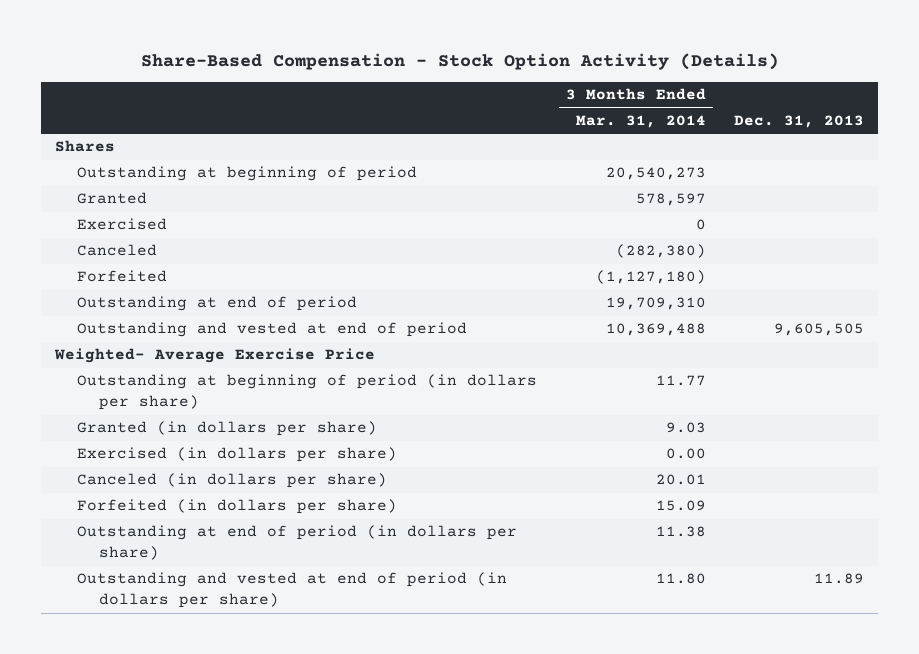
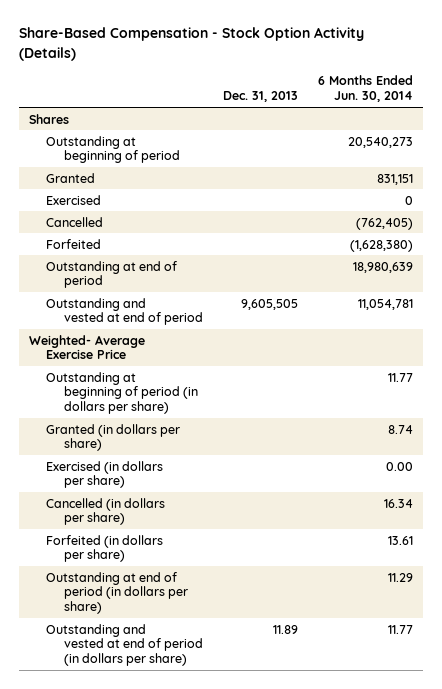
- | 3 Months Ended Mar. 31, 2014 | Dec. 31, 2013
+ | Dec. 31, 2013 | 6 Months Ended Jun. 30, 2014
- Canceled | (282,380) |
+ Cancelled | | (762,405)
- Canceled (in dollars per share) | 20.01 |
+ Cancelled (in dollars per share) | | 16.34

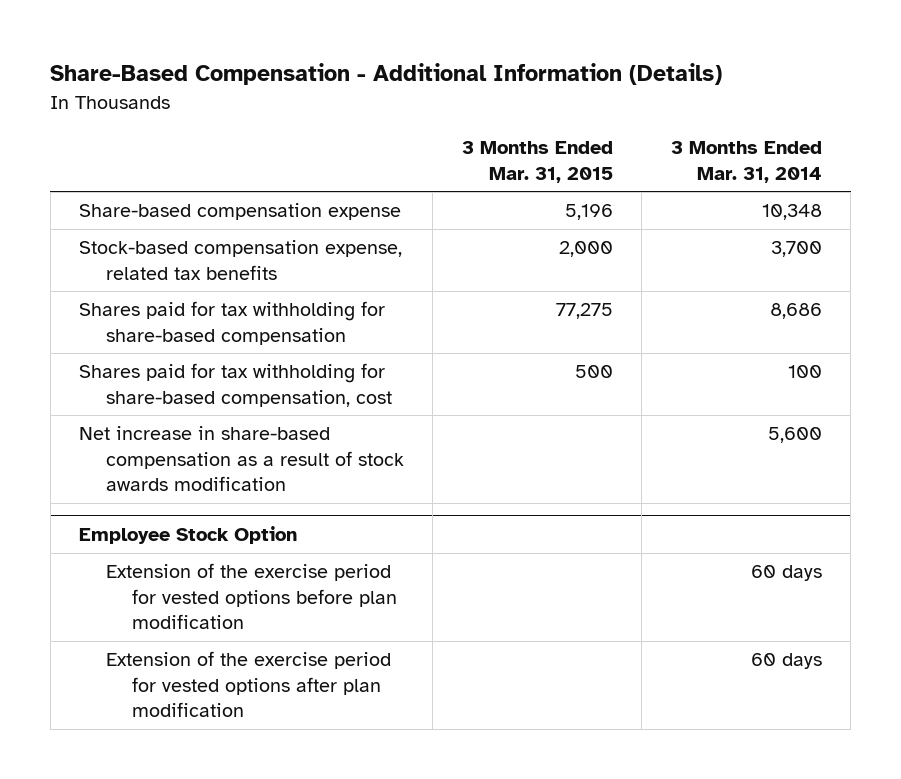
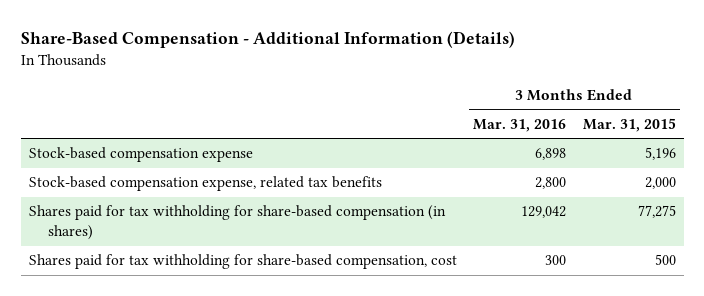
- | 3 Months Ended Mar. 31, 2015 | 3 Months Ended Mar. 31, 2014
+ | 3 Months Ended Mar. 31, 2016 | 3 Months Ended Mar. 31, 2015
- Share-based compensation expense | 5,196 | 10,348
+ Stock-based compensation expense | 6,898 | 5,196
- Shares paid for tax withholding for share-based compensation | 77,275 | 8,686
+ Shares paid for tax withholding for share-based compensation (in shares) | 129,042 | 77,275
- Net increase in share-based compensation as a result of stock awards modification | | 5,600
- Employee Stock Option
- Extension of the exercise period for vested options before plan modification | | 60 days
- Extension of the exercise period for vested options after plan modification | | 60 days

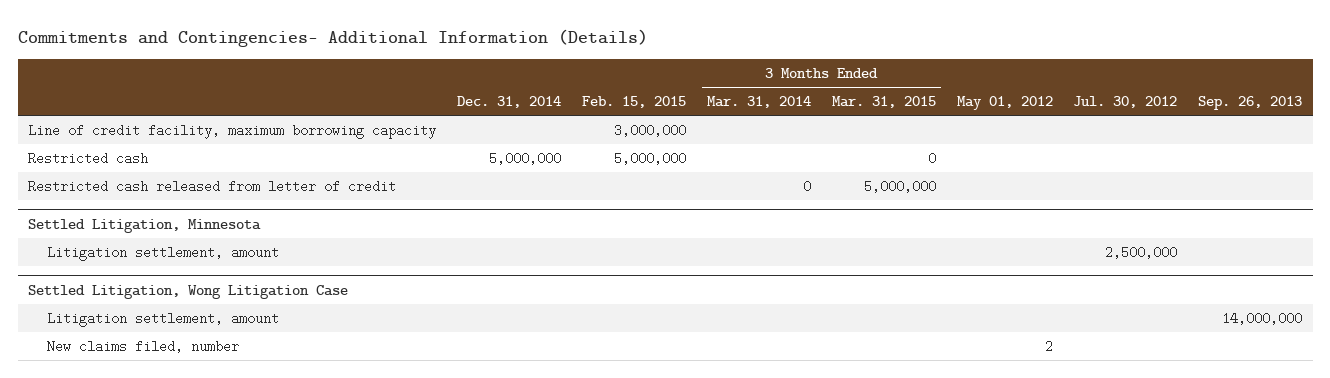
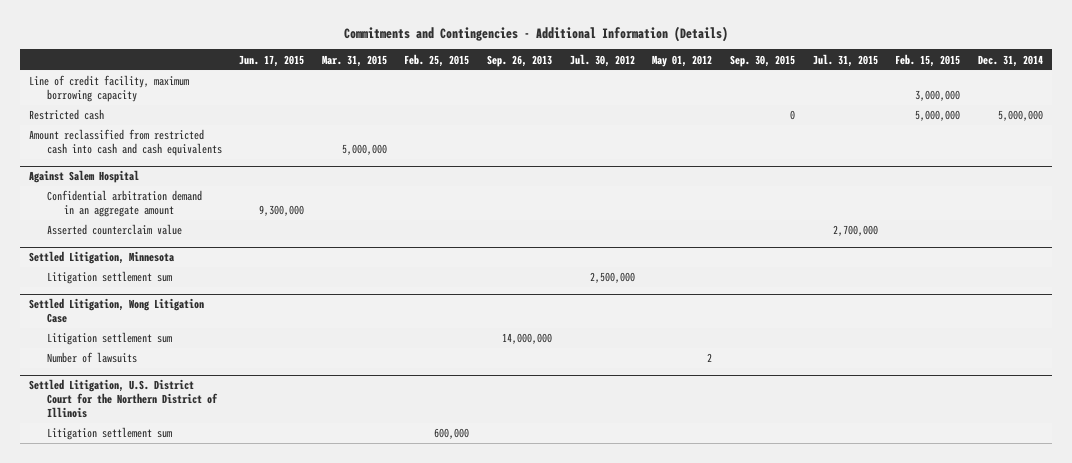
- Commitments and Contingencies- Additional Information (Details)
+ Commitments and Contingencies - Additional Information (Details)
- | Dec. 31, 2014 | Feb. 15, 2015 | 3 Months Ended Mar. 31, 2014 | 3 Months Ended Mar. 31, 2015 | May 01, 2012 | Jul. 30, 2012 | Sep. 26, 2013
+ | Jun. 17, 2015 | Mar. 31, 2015 | Feb. 25, 2015 | Sep. 26, 2013 | Jul. 30, 2012 | May 01, 2012 | Sep. 30, 2015 | Jul. 31, 2015 | Feb. 15, 2015 | Dec. 31, 2014
- Restricted cash released from letter of credit | | | 0 | 5,000,000 | | |
+ Amount reclassified from restricted cash into cash and cash equivalents | | 5,000,000 | | | | | | | |
+ Against Salem Hospital
+ Confidential arbitration demand in an aggregate amount | 9,300,000 | | | | | | | | |
+ Asserted counterclaim value | | | | | | | | 2,700,000 | |
@ Settled Litigation, Minnesota
- Litigation settlement, amount | | | | | | 2,500,000 |
+ Litigation settlement sum | | | | | 2,500,000 | | | | |
@ Settled Litigation, Wong Litigation Case
- Litigation settlement, amount | | | | | | | 14,000,000
- New claims filed, number | | | | | 2 | |
+ Litigation settlement sum | | | | 14,000,000 | | | | | |
+ Number of lawsuits | | | | | | 2 | | | |
+ Settled Litigation, U.S. District Court for the Northern District of Illinois
+ Litigation settlement sum | | | 600,000 | | | | | | |

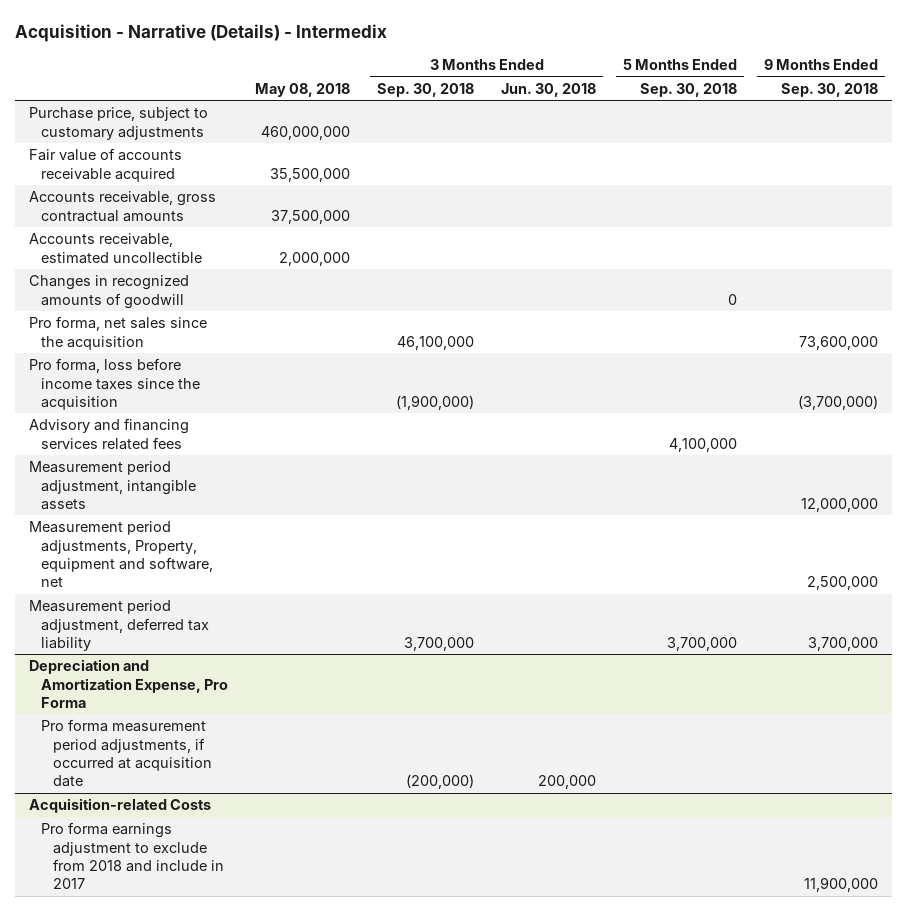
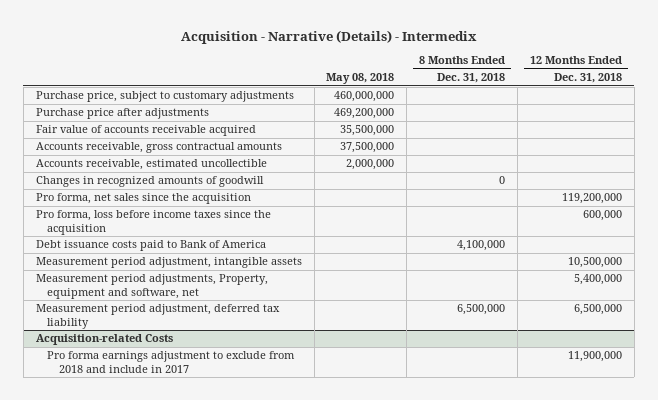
- | May 08, 2018 | 3 Months Ended Sep. 30, 2018 | 3 Months Ended Jun. 30, 2018 | 5 Months Ended Sep. 30, 2018 | 9 Months Ended Sep. 30, 2018
+ | May 08, 2018 | 8 Months Ended Dec. 31, 2018 | 12 Months Ended Dec. 31, 2018
+ Purchase price after adjustments | 469,200,000 | |
- Advisory and financing services related fees | | | | 4,100,000 |
+ Debt issuance costs paid to Bank of America | | 4,100,000 |
- Depreciation and Amortization Expense, Pro Forma
- Pro forma measurement period adjustments, if occurred at acquisition date | | (200,000) | 200,000 | |

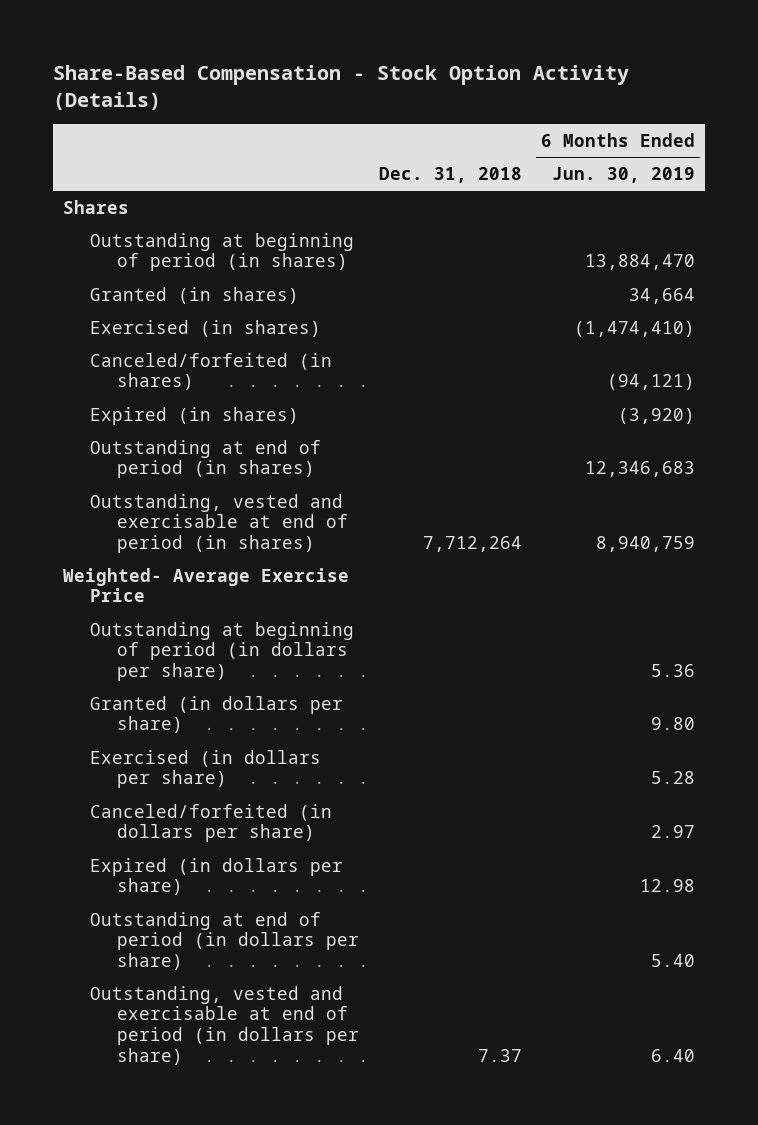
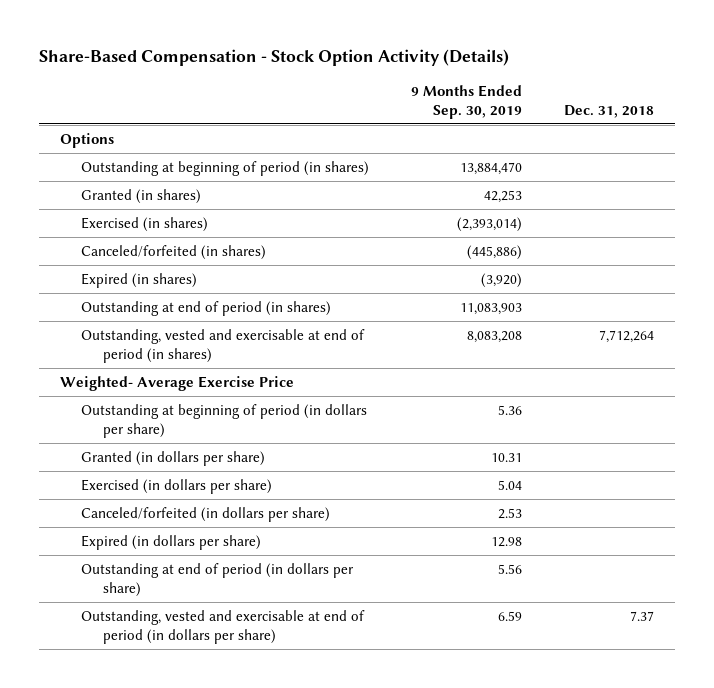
- | Dec. 31, 2018 | 6 Months Ended Jun. 30, 2019
+ | 9 Months Ended Sep. 30, 2019 | Dec. 31, 2018
- Shares
+ Options

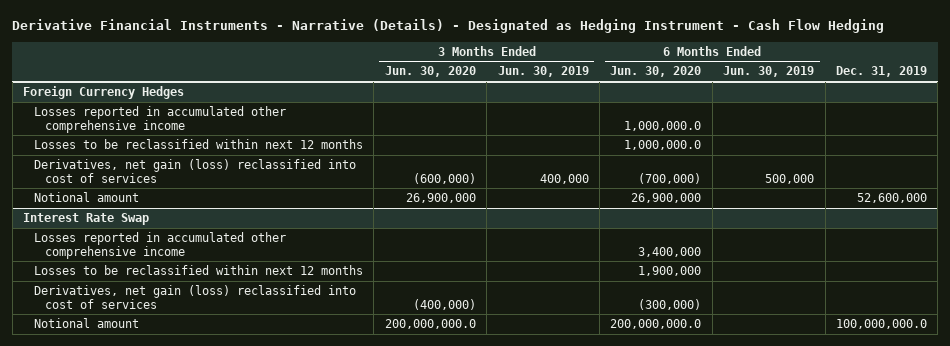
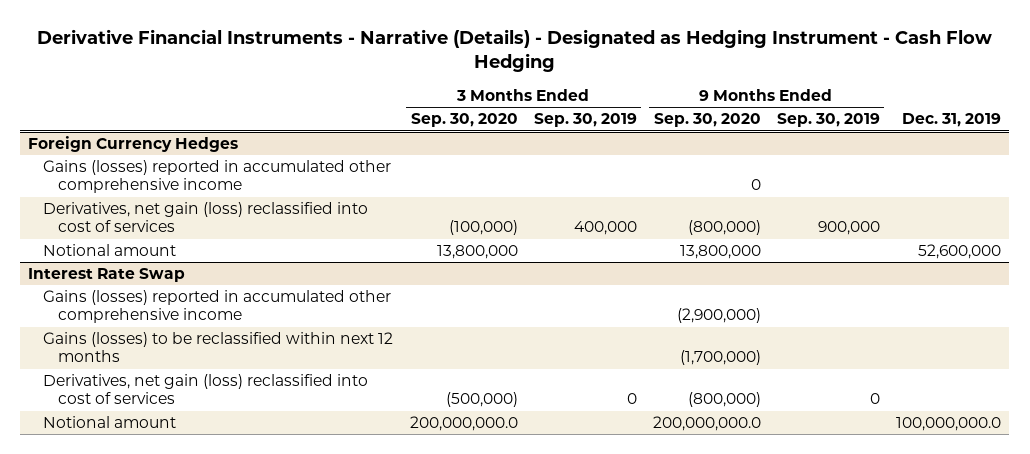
- | 3 Months Ended Jun. 30, 2020 | 3 Months Ended Jun. 30, 2019 | 6 Months Ended Jun. 30, 2020 | 6 Months Ended Jun. 30, 2019 | Dec. 31, 2019
+ | 3 Months Ended Sep. 30, 2020 | 3 Months Ended Sep. 30, 2019 | 9 Months Ended Sep. 30, 2020 | 9 Months Ended Sep. 30, 2019 | Dec. 31, 2019
@ Foreign Currency Hedges
- Losses reported in accumulated other comprehensive income | | | 1,000,000.0 | |
- Losses to be reclassified within next 12 months | | | 1,000,000.0 | |
+ Gains (losses) reported in accumulated other comprehensive income | | | 0 | |
@ Interest Rate Swap
- Losses reported in accumulated other comprehensive income | | | 3,400,000 | |
- Losses to be reclassified within next 12 months | | | 1,900,000 | |
+ Gains (losses) reported in accumulated other comprehensive income | | | (2,900,000) | |
+ Gains (losses) to be reclassified within next 12 months | | | (1,700,000) | |

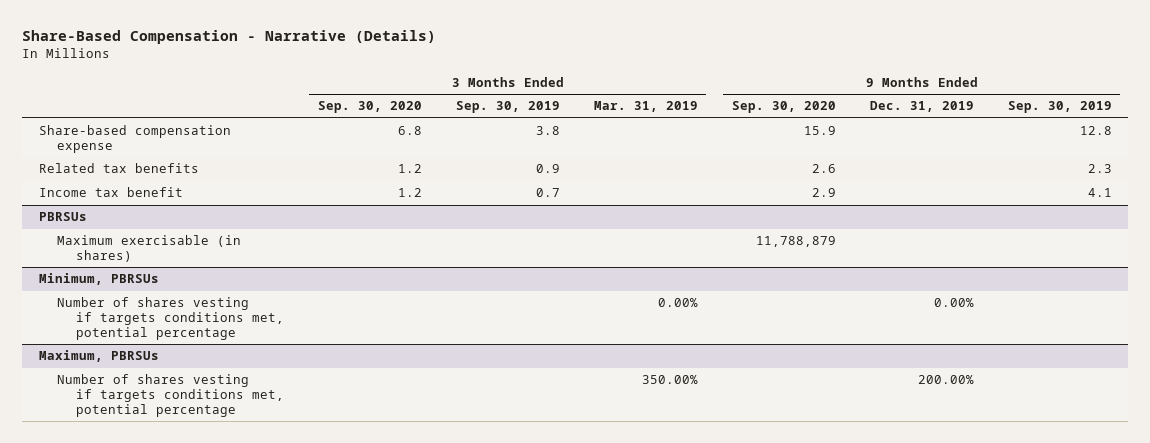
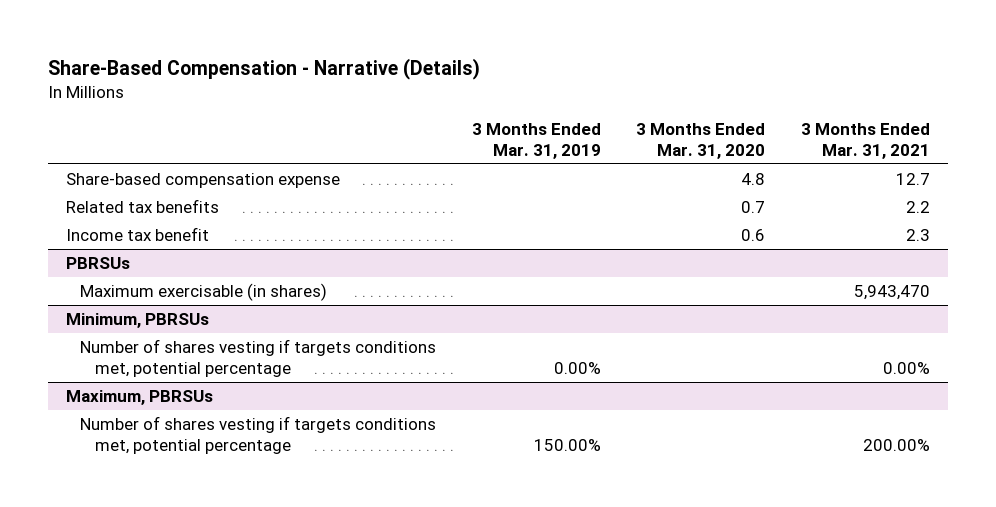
- | 3 Months Ended Sep. 30, 2020 | 3 Months Ended Sep. 30, 2019 | 3 Months Ended Mar. 31, 2019 | 9 Months Ended Sep. 30, 2020 | 9 Months Ended Dec. 31, 2019 | 9 Months Ended Sep. 30, 2019
+ | 3 Months Ended Mar. 31, 2019 | 3 Months Ended Mar. 31, 2020 | 3 Months Ended Mar. 31, 2021
@ Maximum, PBRSUs
- Number of shares vesting if targets conditions met, potential percentage | | | 350.00% | | 200.00% |
+ Number of shares vesting if targets conditions met, potential percentage | 150.00% | | 200.00%

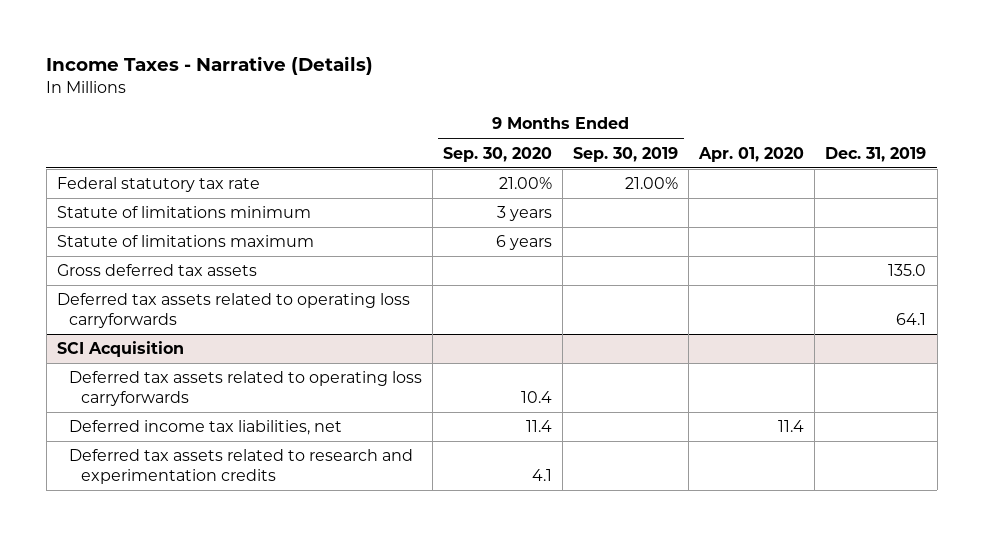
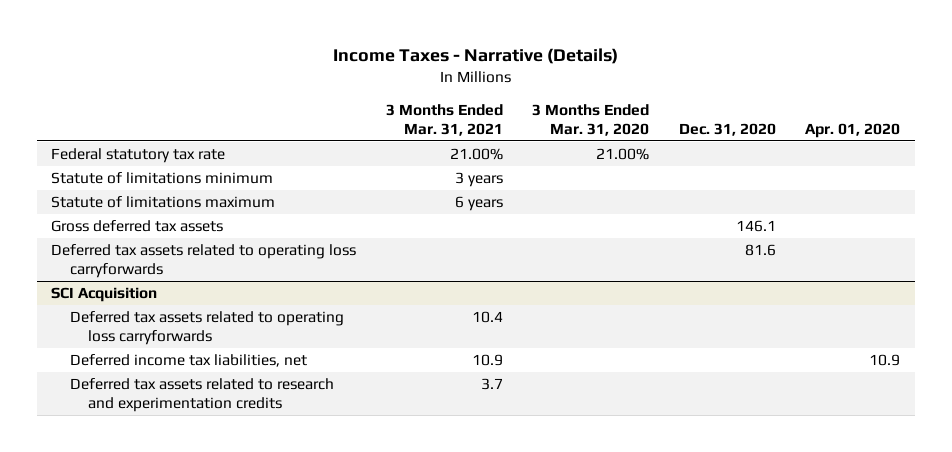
- | 9 Months Ended Sep. 30, 2020 | 9 Months Ended Sep. 30, 2019 | Apr. 01, 2020 | Dec. 31, 2019
+ | 3 Months Ended Mar. 31, 2021 | 3 Months Ended Mar. 31, 2020 | Dec. 31, 2020 | Apr. 01, 2020
@ SCI Acquisition
- Deferred income tax liabilities, net | 11.4 | | 11.4 |
+ Deferred income tax liabilities, net | 10.9 | | | 10.9

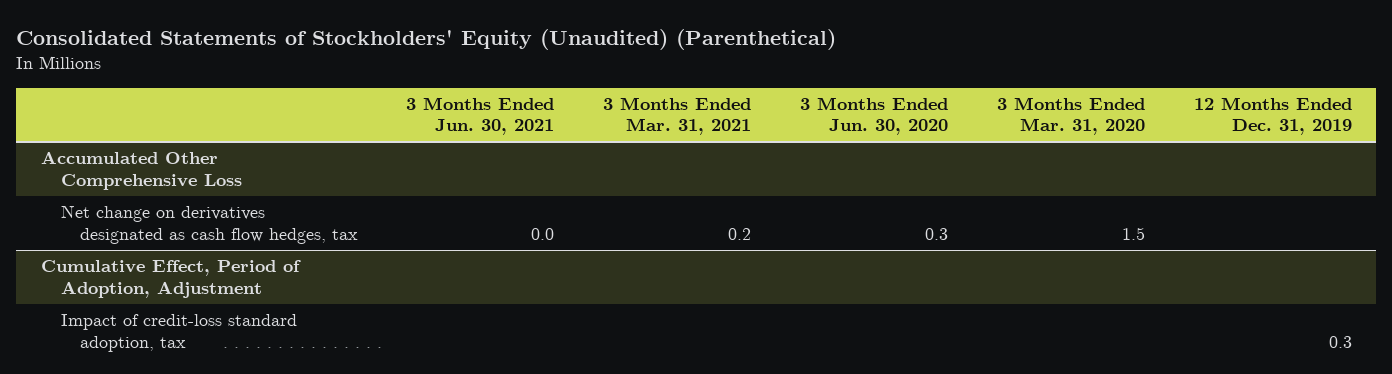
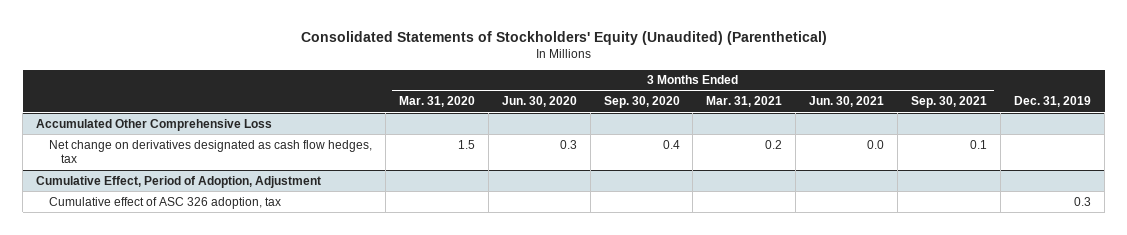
- | 3 Months Ended Jun. 30, 2021 | 3 Months Ended Mar. 31, 2021 | 3 Months Ended Jun. 30, 2020 | 3 Months Ended Mar. 31, 2020 | 12 Months Ended Dec. 31, 2019
+ | 3 Months Ended Mar. 31, 2020 | 3 Months Ended Jun. 30, 2020 | 3 Months Ended Sep. 30, 2020 | 3 Months Ended Mar. 31, 2021 | 3 Months Ended Jun. 30, 2021 | 3 Months Ended Sep. 30, 2021 | Dec. 31, 2019
@ Cumulative Effect, Period of Adoption, Adjustment
- Impact of credit-loss standard adoption, tax | | | | | 0.3
+ Cumulative effect of ASC 326 adoption, tax | | | | | | | 0.3

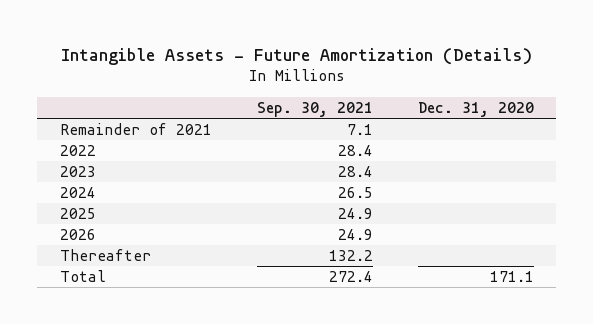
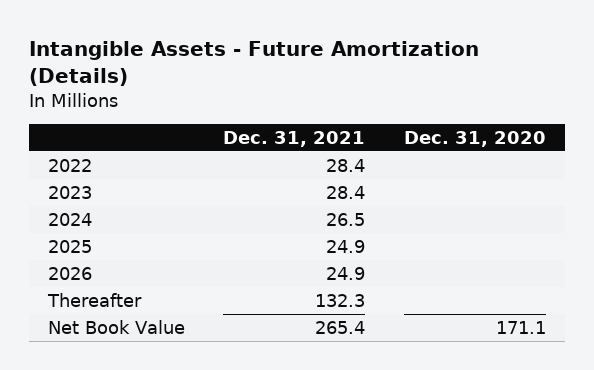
- | Sep. 30, 2021 | Dec. 31, 2020
+ | Dec. 31, 2021 | Dec. 31, 2020
- Remainder of 2021 | 7.1 |
- Total | 272.4 | 171.1
+ Net Book Value | 265.4 | 171.1

